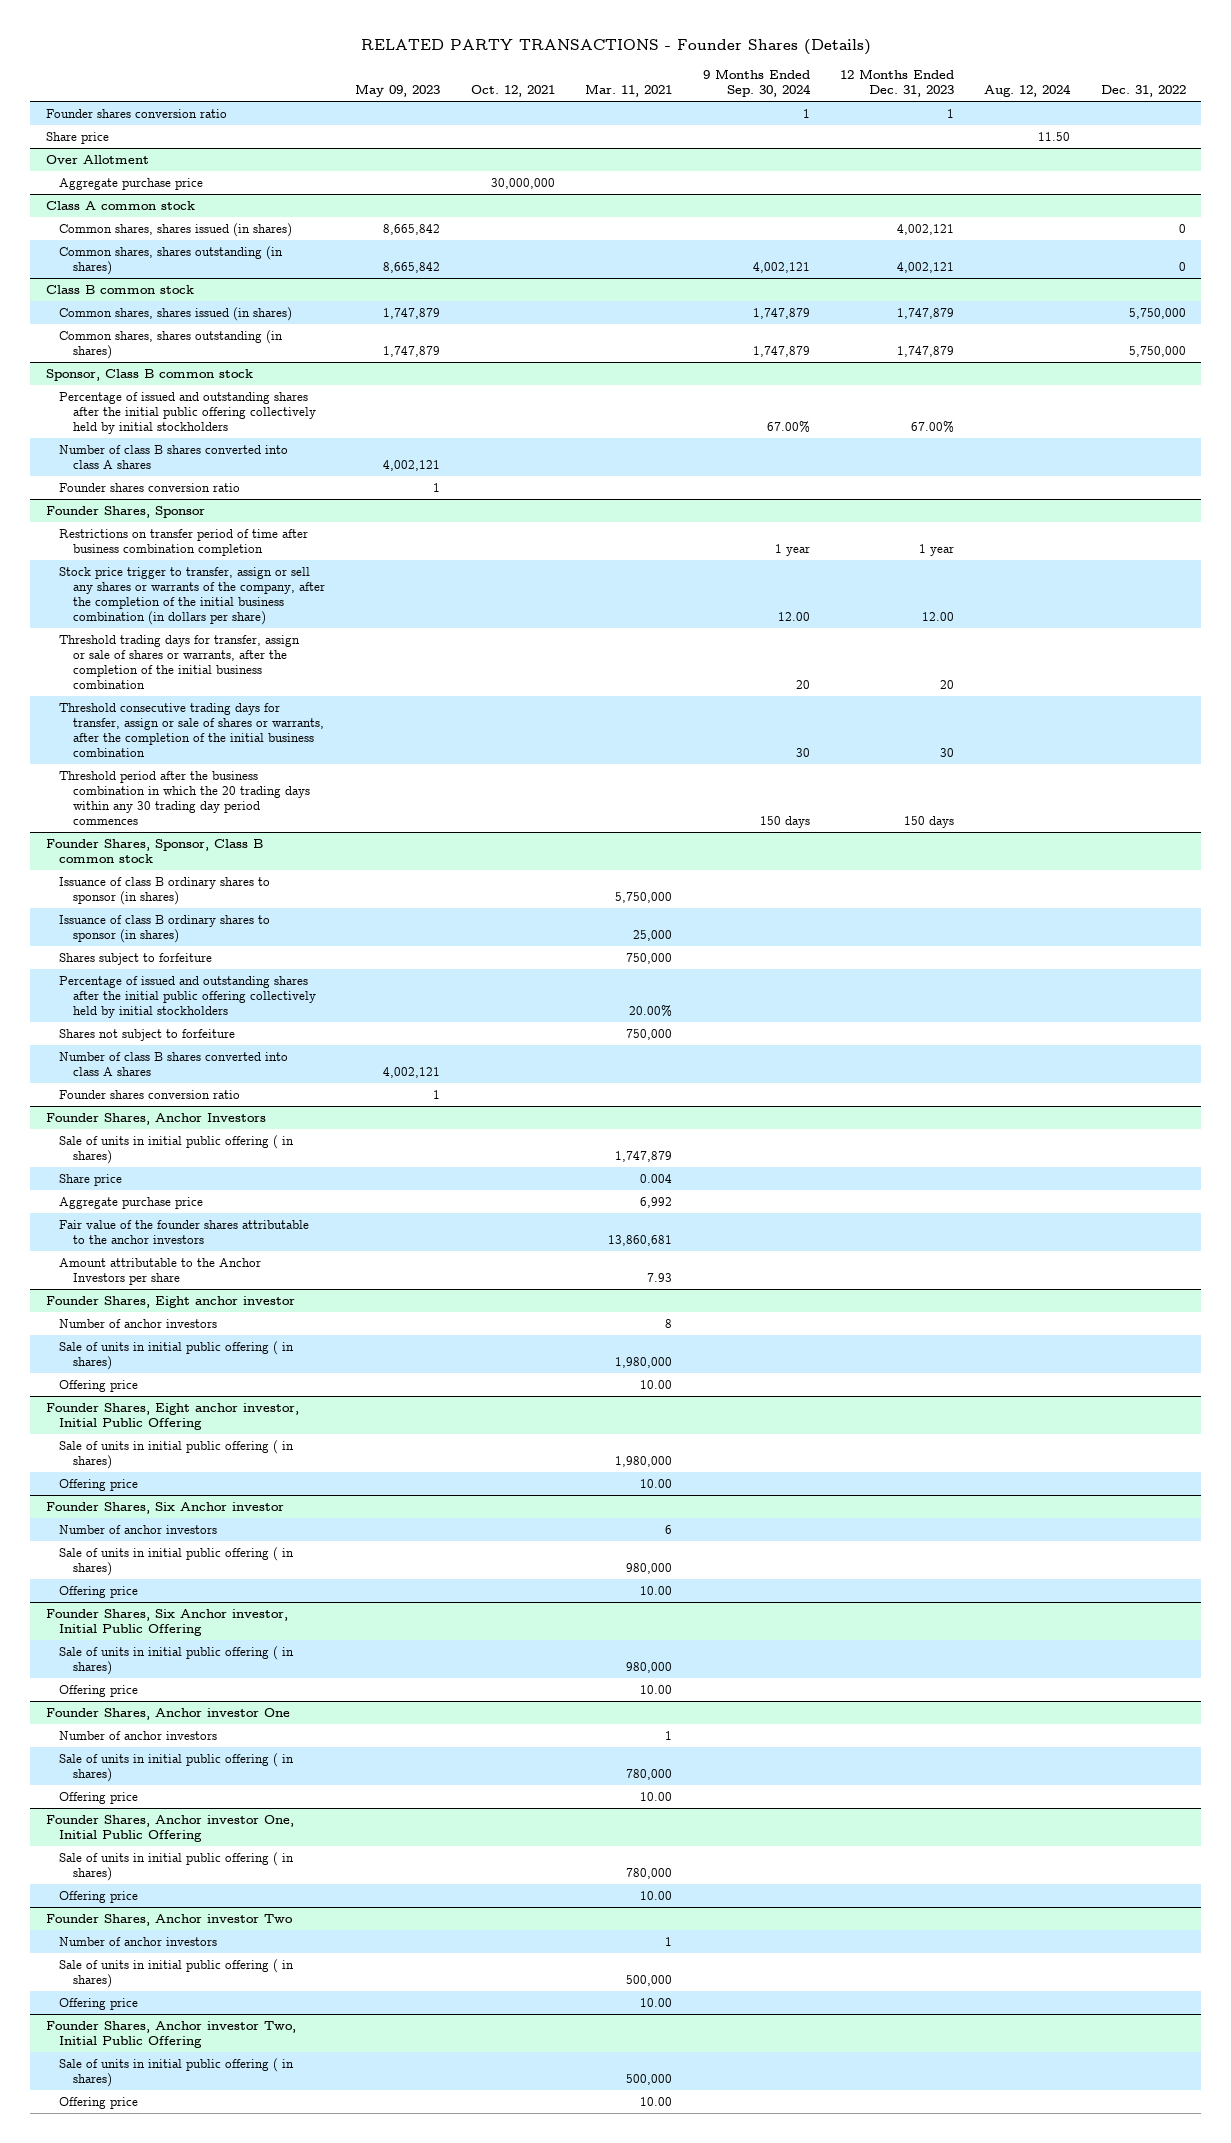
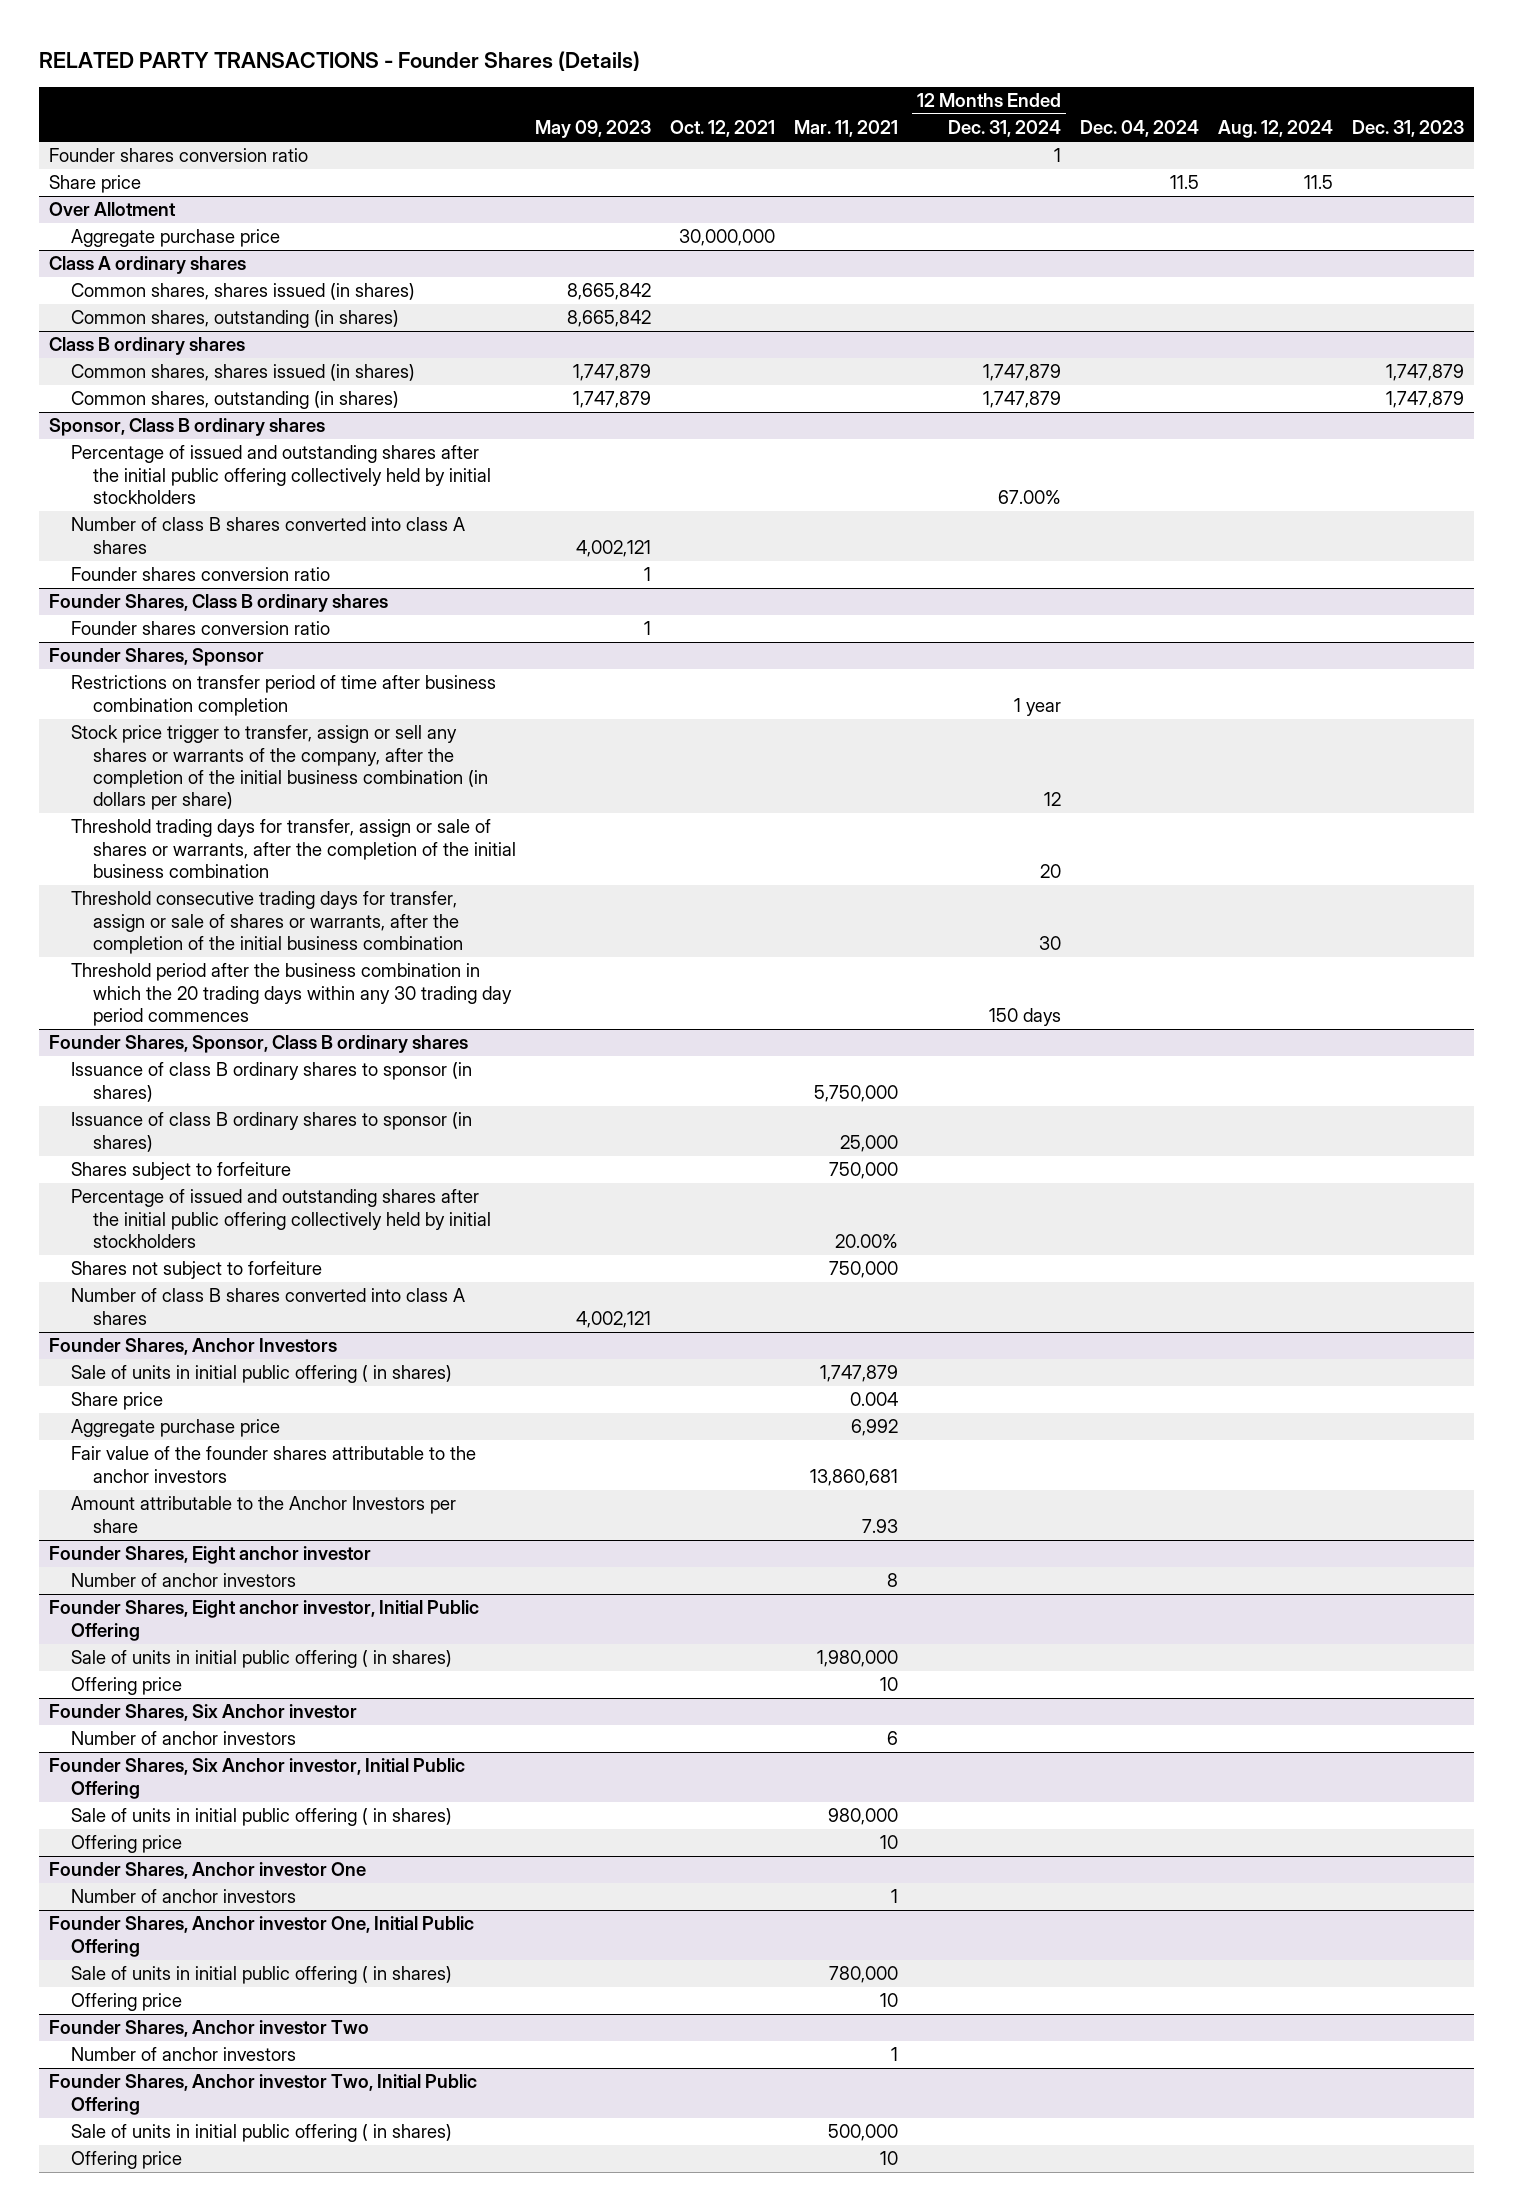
- | May 09, 2023 | Oct. 12, 2021 | Mar. 11, 2021 | 9 Months Ended Sep. 30, 2024 | 12 Months Ended Dec. 31, 2023 | Aug. 12, 2024 | Dec. 31, 2022
+ | May 09, 2023 | Oct. 12, 2021 | Mar. 11, 2021 | 12 Months Ended Dec. 31, 2024 | Dec. 04, 2024 | Aug. 12, 2024 | Dec. 31, 2023
- Share price | | | | | | 11.50 |
+ Share price | | | | | 11.5 | 11.5 |
- Class A common stock
+ Class A ordinary shares
- Common shares, shares outstanding (in shares) | 8,665,842 | | | 4,002,121 | 4,002,121 | | 0
- Class B common stock
+ Common shares, outstanding (in shares) | 8,665,842 | | | | | |
+ Class B ordinary shares
- Common shares, shares outstanding (in shares) | 1,747,879 | | | 1,747,879 | 1,747,879 | | 5,750,000
- Sponsor, Class B common stock
+ Common shares, outstanding (in shares) | 1,747,879 | | | 1,747,879 | | | 1,747,879
+ Sponsor, Class B ordinary shares
+ Founder Shares, Class B ordinary shares
+ Founder shares conversion ratio | 1 | | | | | |
- Founder Shares, Sponsor, Class B common stock
+ Founder Shares, Sponsor, Class B ordinary shares
- Founder shares conversion ratio | 1 | | | | | |
@ Founder Shares, Eight anchor investor
- Sale of units in initial public offering ( in shares) | | | 1,980,000 | | | |
- Offering price | | | 10.00 | | | |
@ Founder Shares, Eight anchor investor, Initial Public Offering
- Offering price | | | 10.00 | | | |
+ Offering price | | | 10 | | | |
@ Founder Shares, Six Anchor investor
- Sale of units in initial public offering ( in shares) | | | 980,000 | | | |
- Offering price | | | 10.00 | | | |
@ Founder Shares, Six Anchor investor, Initial Public Offering
- Offering price | | | 10.00 | | | |
+ Offering price | | | 10 | | | |
@ Founder Shares, Anchor investor One
- Sale of units in initial public offering ( in shares) | | | 780,000 | | | |
- Offering price | | | 10.00 | | | |
@ Founder Shares, Anchor investor One, Initial Public Offering
- Offering price | | | 10.00 | | | |
+ Offering price | | | 10 | | | |
@ Founder Shares, Anchor investor Two
- Sale of units in initial public offering ( in shares) | | | 500,000 | | | |
- Offering price | | | 10.00 | | | |
@ Founder Shares, Anchor investor Two, Initial Public Offering
- Offering price | | | 10.00 | | | |
+ Offering price | | | 10 | | | |

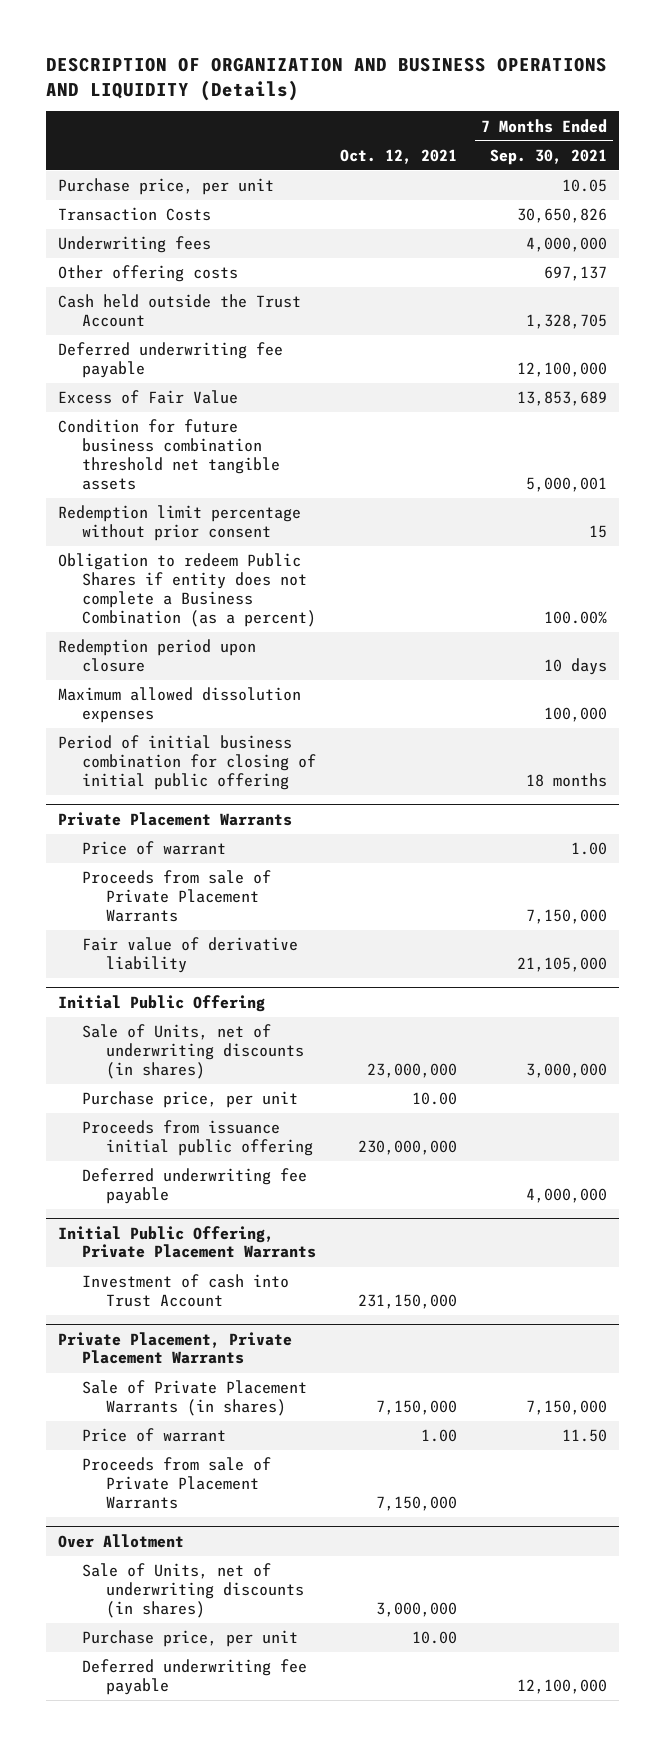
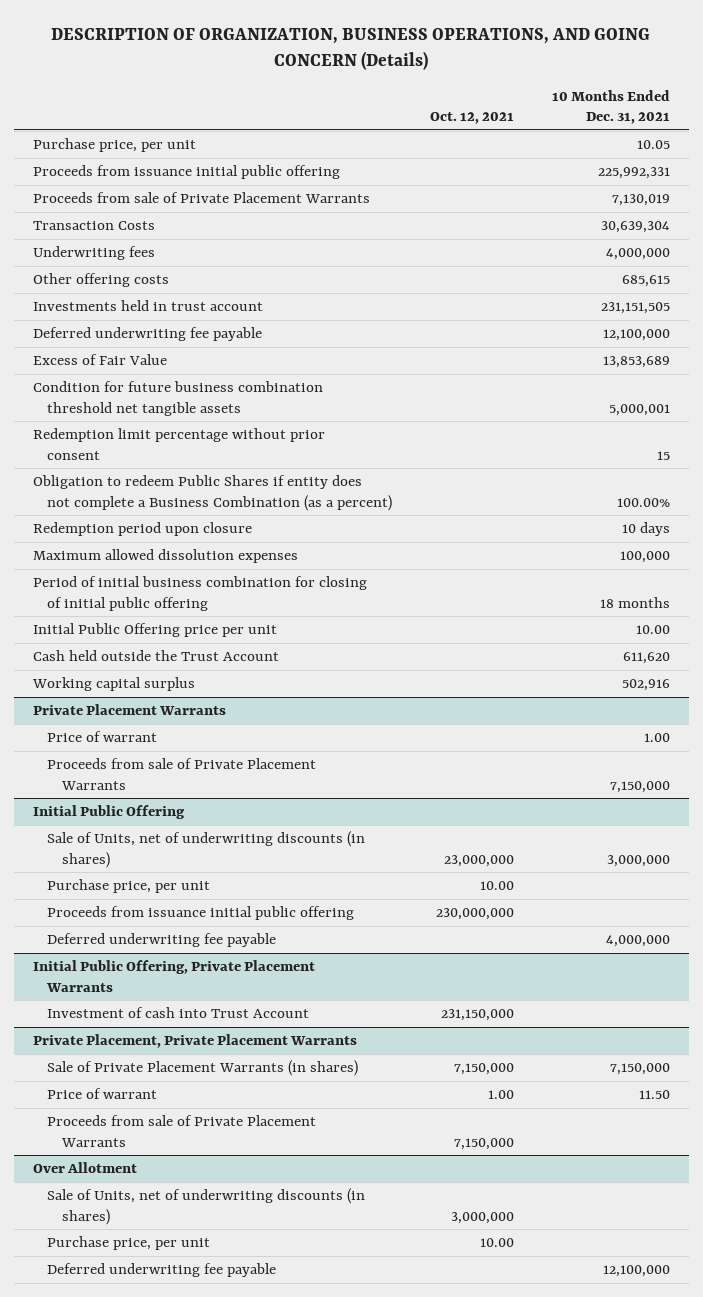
- DESCRIPTION OF ORGANIZATION AND BUSINESS OPERATIONS AND LIQUIDITY (Details)
+ DESCRIPTION OF ORGANIZATION, BUSINESS OPERATIONS, AND GOING CONCERN (Details)
- | Oct. 12, 2021 | 7 Months Ended Sep. 30, 2021
+ | Oct. 12, 2021 | 10 Months Ended Dec. 31, 2021
+ Proceeds from issuance initial public offering | | 225,992,331
+ Proceeds from sale of Private Placement Warrants | | 7,130,019
+ Investments held in trust account | | 231,151,505
+ Initial Public Offering price per unit | | 10.00
moved down: Cash held outside the Trust Account | | 611,620
+ Working capital surplus | | 502,916
@ Private Placement Warrants
- Fair value of derivative liability | | 21,105,000

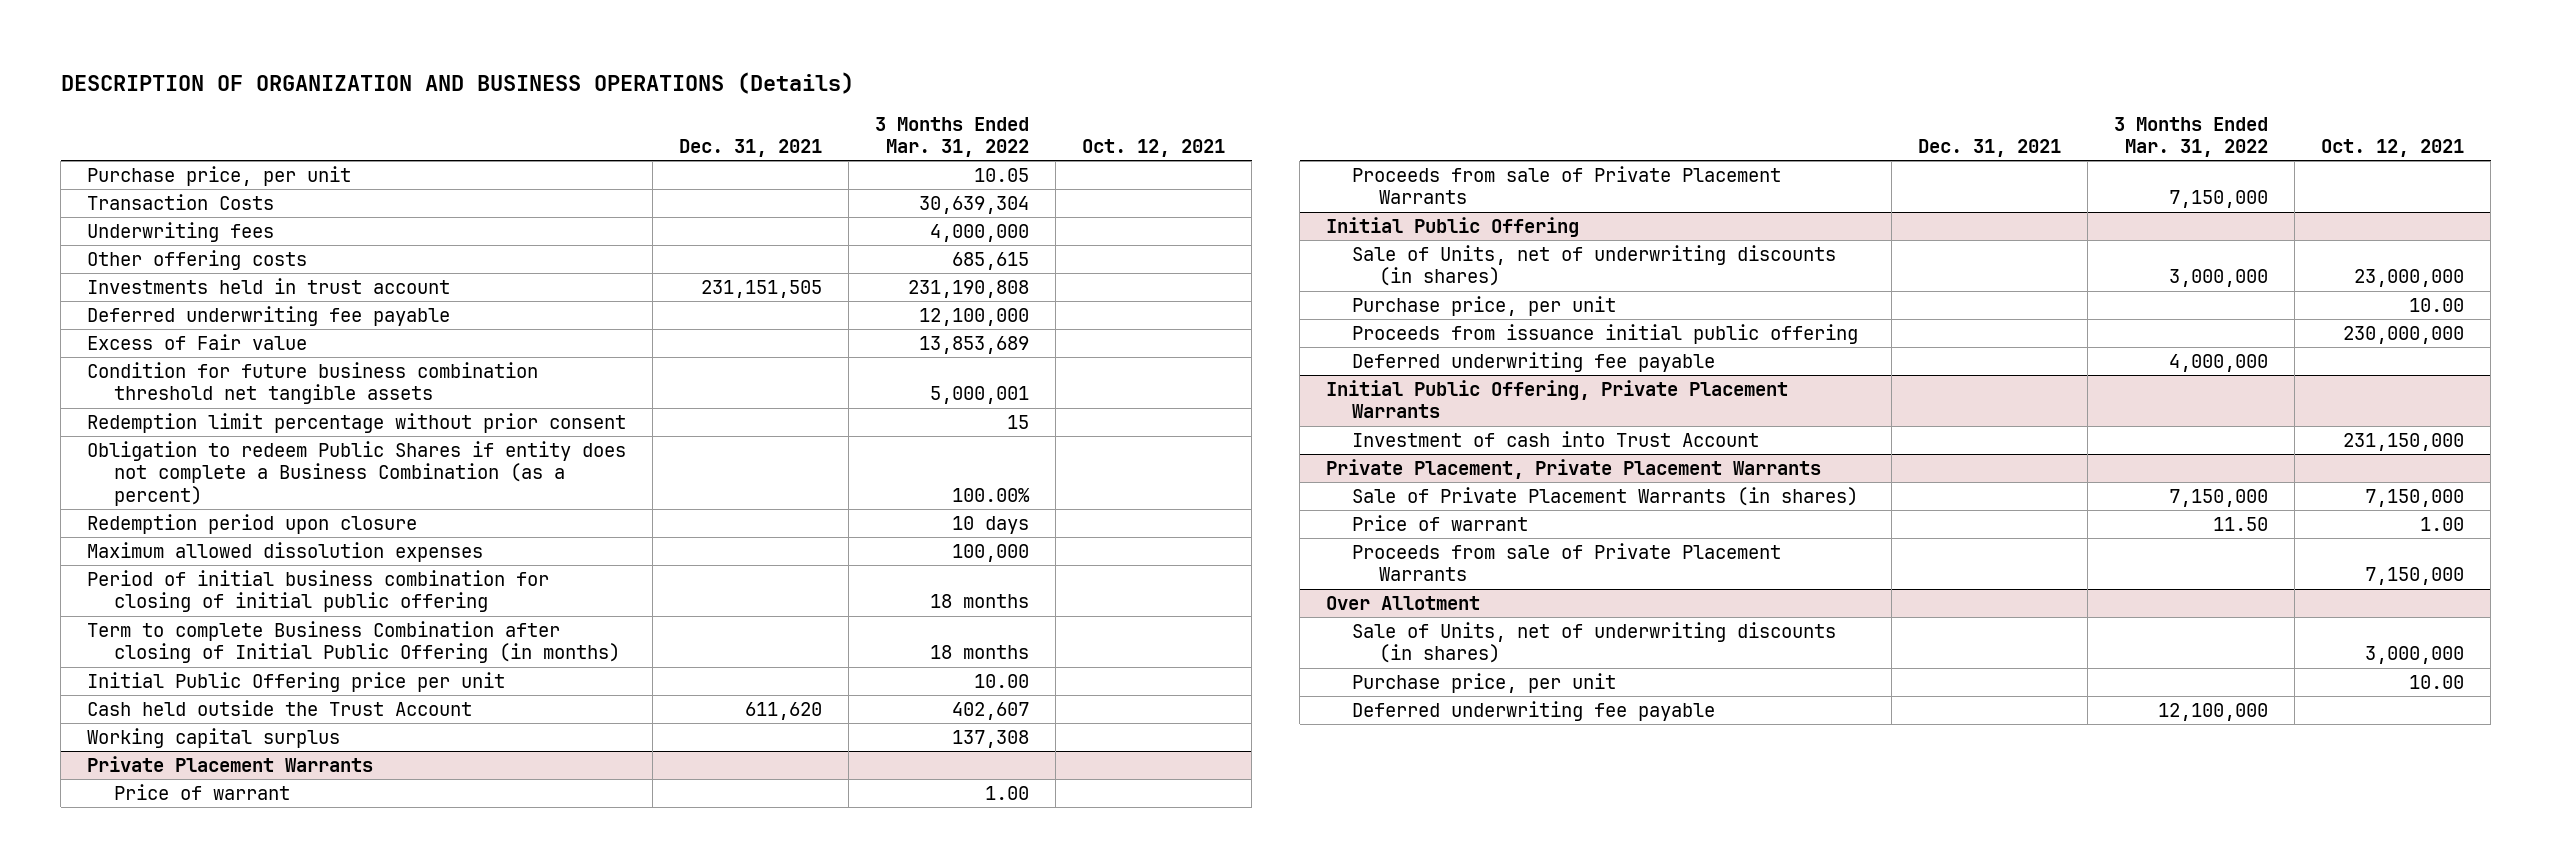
- DESCRIPTION OF ORGANIZATION, BUSINESS OPERATIONS, AND GOING CONCERN (Details)
+ DESCRIPTION OF ORGANIZATION AND BUSINESS OPERATIONS (Details)
- | Oct. 12, 2021 | 10 Months Ended Dec. 31, 2021
+ | Dec. 31, 2021 | 3 Months Ended Mar. 31, 2022 | Oct. 12, 2021
- Proceeds from issuance initial public offering | | 225,992,331
- Proceeds from sale of Private Placement Warrants | | 7,130,019
- Excess of Fair Value | | 13,853,689
+ Excess of Fair value | | 13,853,689 |
+ Term to complete Business Combination after closing of Initial Public Offering (in months) | | 18 months |

